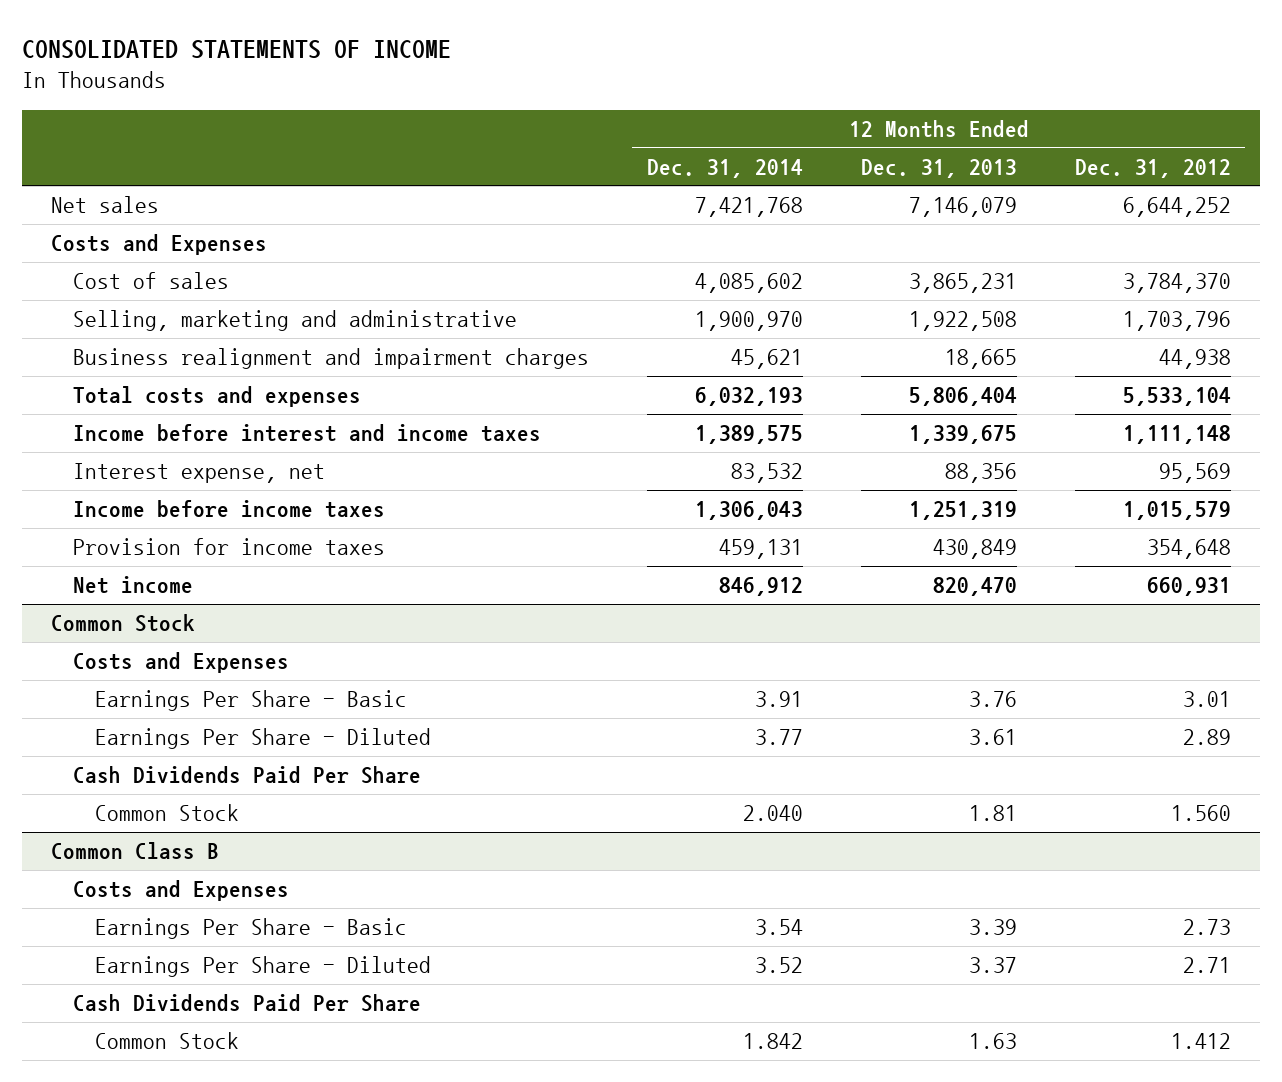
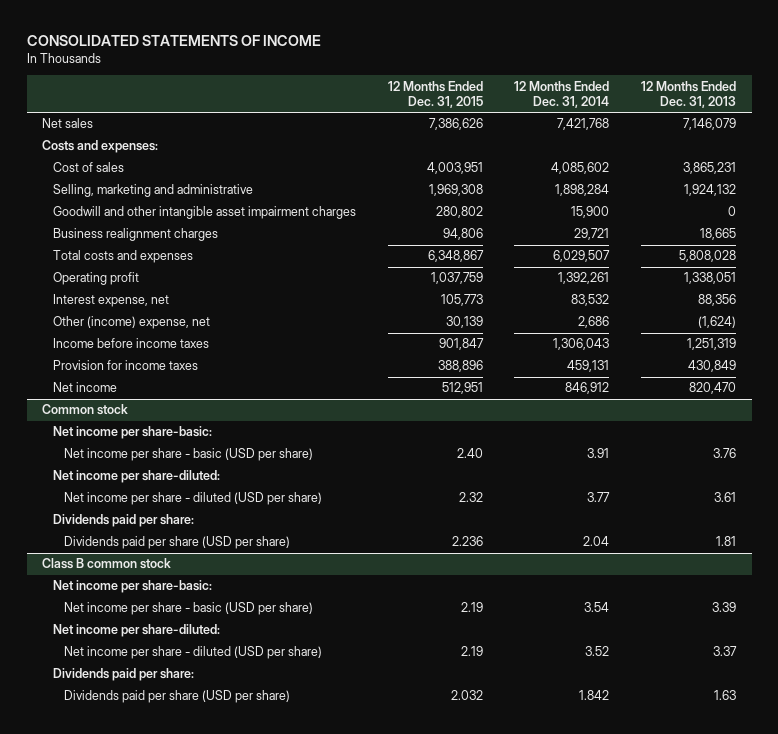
- | 12 Months Ended Dec. 31, 2014 | 12 Months Ended Dec. 31, 2013 | 12 Months Ended Dec. 31, 2012
+ | 12 Months Ended Dec. 31, 2015 | 12 Months Ended Dec. 31, 2014 | 12 Months Ended Dec. 31, 2013
- Costs and Expenses
+ Costs and expenses:
- Selling, marketing and administrative | 1,900,970 | 1,922,508 | 1,703,796
- Business realignment and impairment charges | 45,621 | 18,665 | 44,938
- Total costs and expenses | 6,032,193 | 5,806,404 | 5,533,104
- Income before interest and income taxes | 1,389,575 | 1,339,675 | 1,111,148
+ Selling, marketing and administrative | 1,969,308 | 1,898,284 | 1,924,132
+ Goodwill and other intangible asset impairment charges | 280,802 | 15,900 | 0
+ Business realignment charges | 94,806 | 29,721 | 18,665
+ Total costs and expenses | 6,348,867 | 6,029,507 | 5,808,028
+ Operating profit | 1,037,759 | 1,392,261 | 1,338,051
+ Other (income) expense, net | 30,139 | 2,686 | (1,624)
- Common Stock
- Costs and Expenses
- Earnings Per Share - Basic | 3.91 | 3.76 | 3.01
- Earnings Per Share - Diluted | 3.77 | 3.61 | 2.89
- Cash Dividends Paid Per Share
- Common Stock | 2.040 | 1.81 | 1.560
- Common Class B
- Costs and Expenses
- Earnings Per Share - Basic | 3.54 | 3.39 | 2.73
- Earnings Per Share - Diluted | 3.52 | 3.37 | 2.71
- Cash Dividends Paid Per Share
- Common Stock | 1.842 | 1.63 | 1.412
+ Common stock
+ Net income per share-basic:
+ Net income per share - basic (USD per share) | 2.40 | 3.91 | 3.76
+ Net income per share-diluted:
+ Net income per share - diluted (USD per share) | 2.32 | 3.77 | 3.61
+ Dividends paid per share:
+ Dividends paid per share (USD per share) | 2.236 | 2.04 | 1.81
+ Class B common stock
+ Net income per share-basic:
+ Net income per share - basic (USD per share) | 2.19 | 3.54 | 3.39
+ Net income per share-diluted:
+ Net income per share - diluted (USD per share) | 2.19 | 3.52 | 3.37
+ Dividends paid per share:
+ Dividends paid per share (USD per share) | 2.032 | 1.842 | 1.63

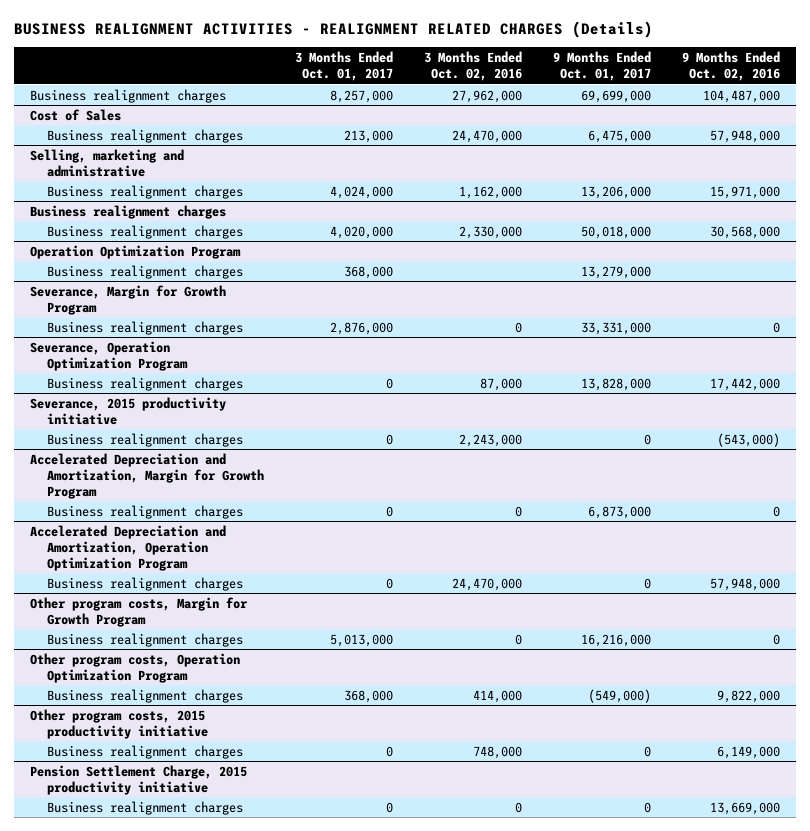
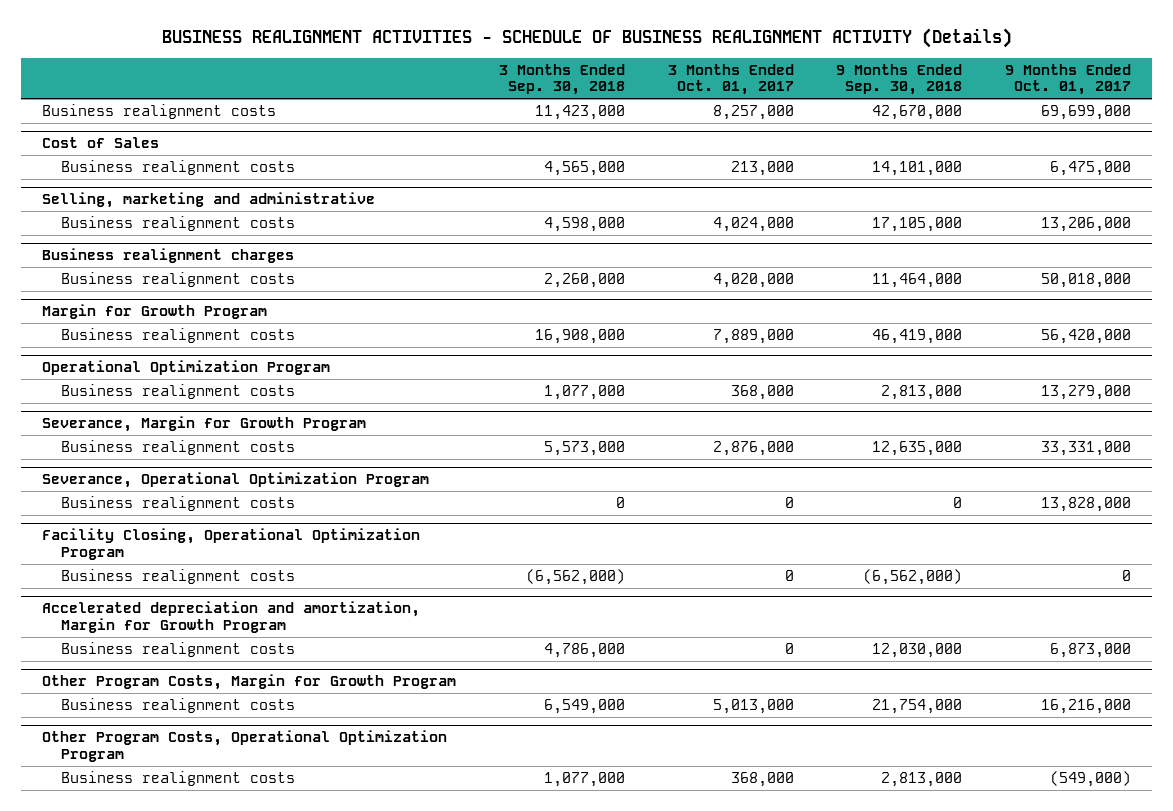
- BUSINESS REALIGNMENT ACTIVITIES - REALIGNMENT RELATED CHARGES (Details)
+ BUSINESS REALIGNMENT ACTIVITIES - SCHEDULE OF BUSINESS REALIGNMENT ACTIVITY (Details)
- | 3 Months Ended Oct. 01, 2017 | 3 Months Ended Oct. 02, 2016 | 9 Months Ended Oct. 01, 2017 | 9 Months Ended Oct. 02, 2016
+ | 3 Months Ended Sep. 30, 2018 | 3 Months Ended Oct. 01, 2017 | 9 Months Ended Sep. 30, 2018 | 9 Months Ended Oct. 01, 2017
- Business realignment charges | 8,257,000 | 27,962,000 | 69,699,000 | 104,487,000
+ Business realignment costs | 11,423,000 | 8,257,000 | 42,670,000 | 69,699,000
@ Cost of Sales
- Business realignment charges | 213,000 | 24,470,000 | 6,475,000 | 57,948,000
+ Business realignment costs | 4,565,000 | 213,000 | 14,101,000 | 6,475,000
@ Selling, marketing and administrative
- Business realignment charges | 4,024,000 | 1,162,000 | 13,206,000 | 15,971,000
+ Business realignment costs | 4,598,000 | 4,024,000 | 17,105,000 | 13,206,000
@ Business realignment charges
- Business realignment charges | 4,020,000 | 2,330,000 | 50,018,000 | 30,568,000
- Operation Optimization Program
- Business realignment charges | 368,000 | | 13,279,000 |
@ Business realignment charges
+ Business realignment costs | 2,260,000 | 4,020,000 | 11,464,000 | 50,018,000
+ Margin for Growth Program
+ Business realignment costs | 16,908,000 | 7,889,000 | 46,419,000 | 56,420,000
+ Operational Optimization Program
+ Business realignment costs | 1,077,000 | 368,000 | 2,813,000 | 13,279,000
@ Severance, Margin for Growth Program
- Business realignment charges | 2,876,000 | 0 | 33,331,000 | 0
- Severance, Operation Optimization Program
- Business realignment charges | 0 | 87,000 | 13,828,000 | 17,442,000
- Severance, 2015 productivity initiative
- Business realignment charges | 0 | 2,243,000 | 0 | (543,000)
- Accelerated Depreciation and Amortization, Margin for Growth Program
- Business realignment charges | 0 | 0 | 6,873,000 | 0
- Accelerated Depreciation and Amortization, Operation Optimization Program
- Business realignment charges | 0 | 24,470,000 | 0 | 57,948,000
- Other program costs, Margin for Growth Program
- Business realignment charges | 5,013,000 | 0 | 16,216,000 | 0
- Other program costs, Operation Optimization Program
- Business realignment charges | 368,000 | 414,000 | (549,000) | 9,822,000
- Other program costs, 2015 productivity initiative
- Business realignment charges | 0 | 748,000 | 0 | 6,149,000
- Pension Settlement Charge, 2015 productivity initiative
- Business realignment charges | 0 | 0 | 0 | 13,669,000
@ Severance, Margin for Growth Program
+ Business realignment costs | 5,573,000 | 2,876,000 | 12,635,000 | 33,331,000
+ Severance, Operational Optimization Program
+ Business realignment costs | 0 | 0 | 0 | 13,828,000
+ Facility Closing, Operational Optimization Program
+ Business realignment costs | (6,562,000) | 0 | (6,562,000) | 0
+ Accelerated depreciation and amortization, Margin for Growth Program
+ Business realignment costs | 4,786,000 | 0 | 12,030,000 | 6,873,000
+ Other Program Costs, Margin for Growth Program
+ Business realignment costs | 6,549,000 | 5,013,000 | 21,754,000 | 16,216,000
+ Other Program Costs, Operational Optimization Program
+ Business realignment costs | 1,077,000 | 368,000 | 2,813,000 | (549,000)

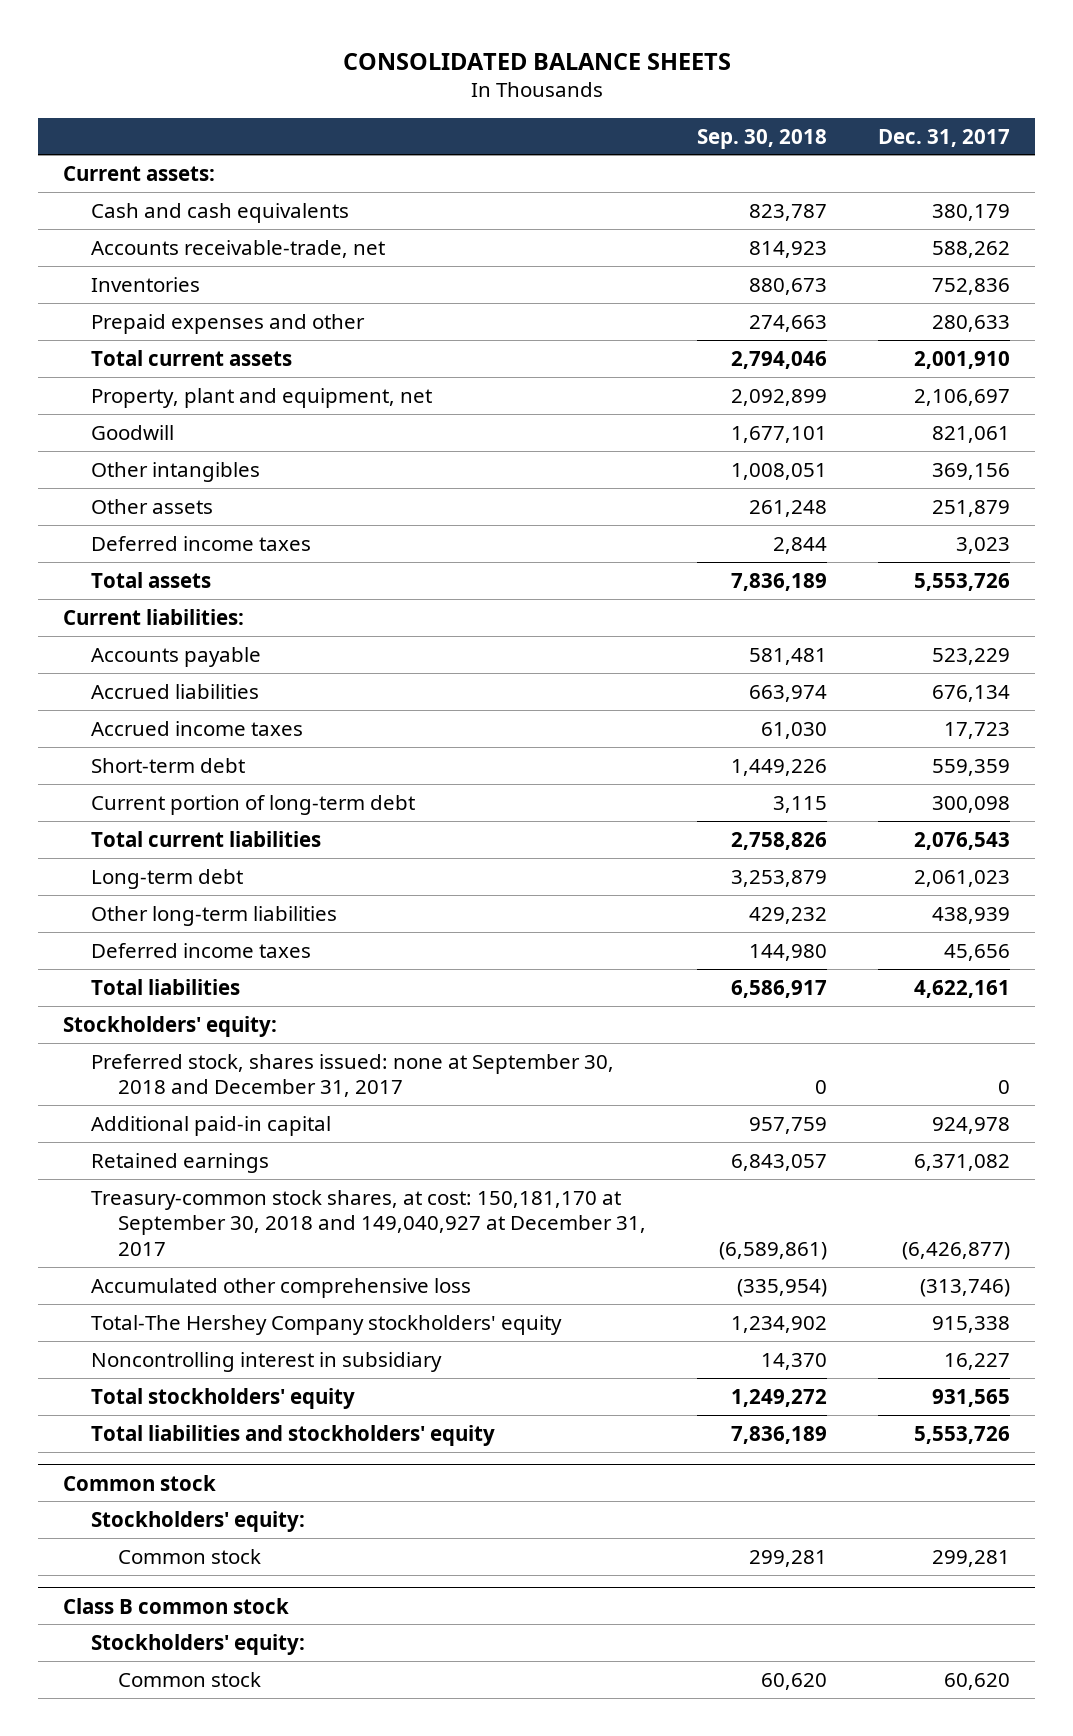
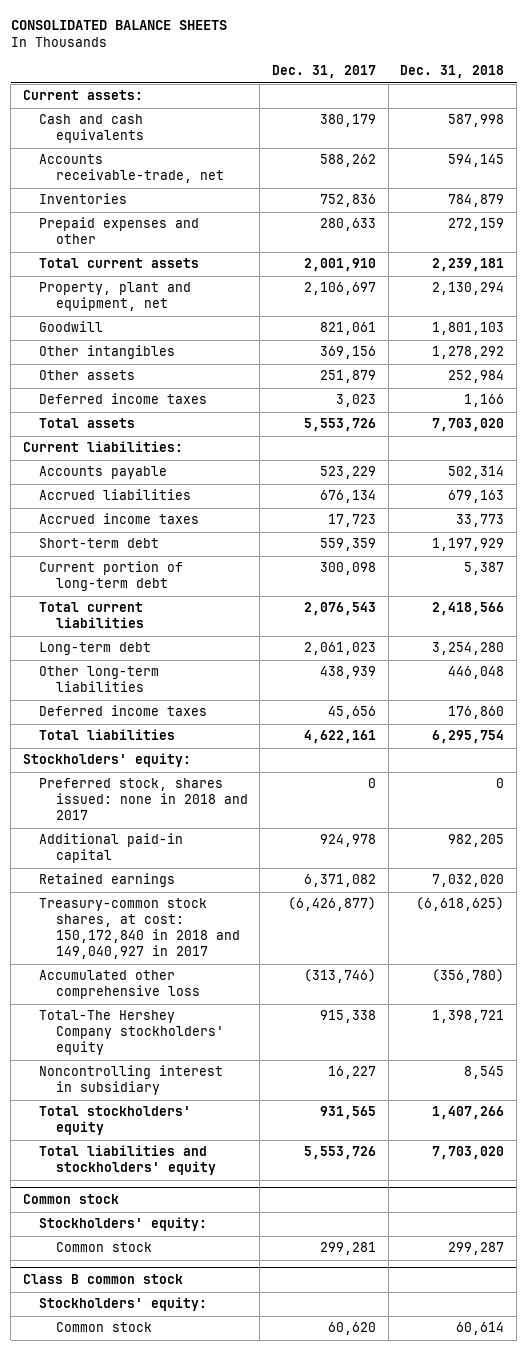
- | Sep. 30, 2018 | Dec. 31, 2017
+ | Dec. 31, 2017 | Dec. 31, 2018
- Preferred stock, shares issued: none at September 30, 2018 and December 31, 2017 | 0 | 0
+ Preferred stock, shares issued: none in 2018 and 2017 | 0 | 0
- Treasury-common stock shares, at cost: 150,181,170 at September 30, 2018 and 149,040,927 at December 31, 2017 | (6,589,861) | (6,426,877)
+ Treasury-common stock shares, at cost: 150,172,840 in 2018 and 149,040,927 in 2017 | (6,426,877) | (6,618,625)

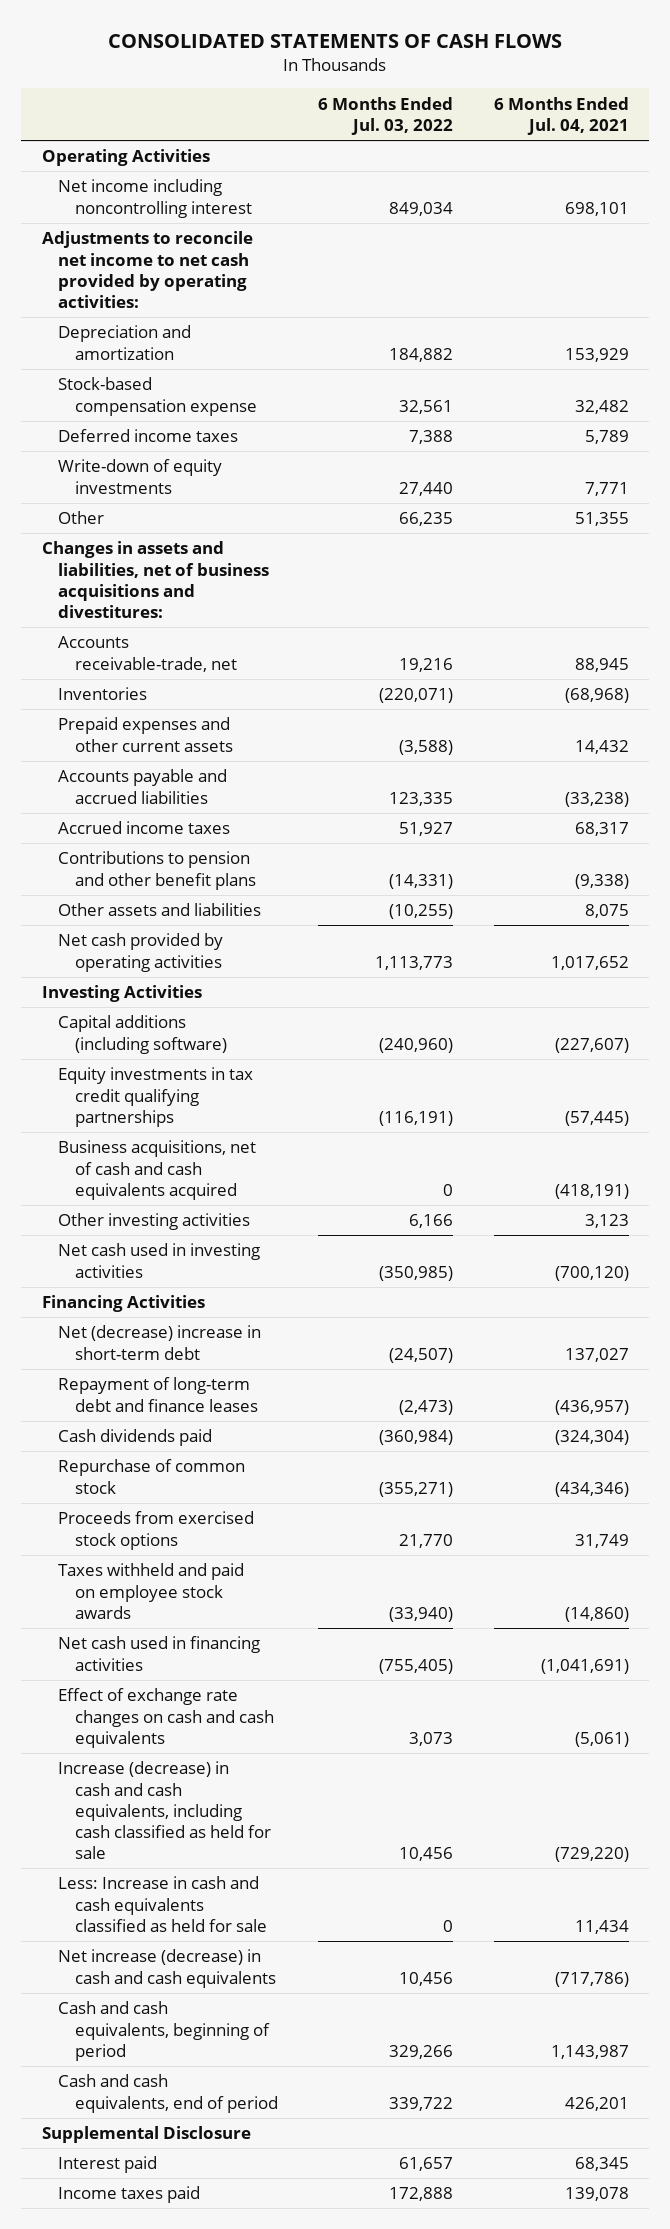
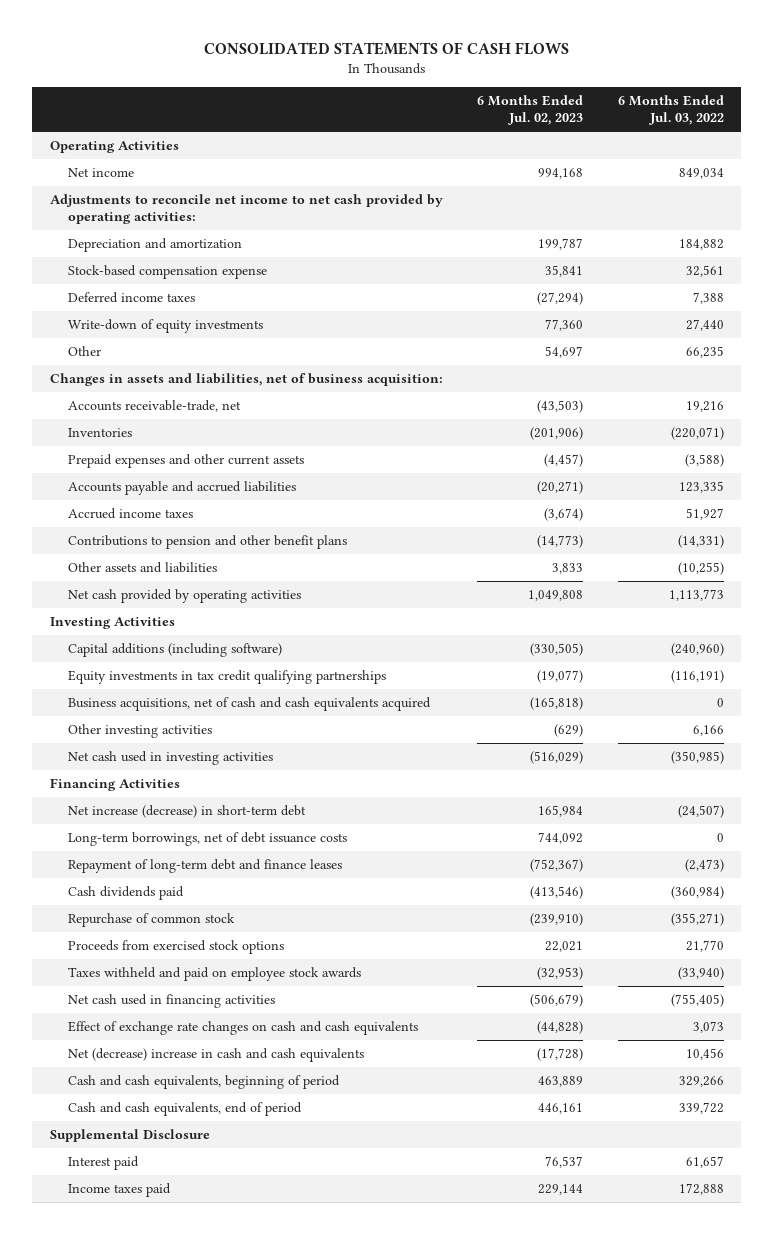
- | 6 Months Ended Jul. 03, 2022 | 6 Months Ended Jul. 04, 2021
+ | 6 Months Ended Jul. 02, 2023 | 6 Months Ended Jul. 03, 2022
- Net income including noncontrolling interest | 849,034 | 698,101
+ Net income | 994,168 | 849,034
- Changes in assets and liabilities, net of business acquisitions and divestitures:
+ Changes in assets and liabilities, net of business acquisition:
- Net (decrease) increase in short-term debt | (24,507) | 137,027
+ Net increase (decrease) in short-term debt | 165,984 | (24,507)
+ Long-term borrowings, net of debt issuance costs | 744,092 | 0
- Increase (decrease) in cash and cash equivalents, including cash classified as held for sale | 10,456 | (729,220)
- Less: Increase in cash and cash equivalents classified as held for sale | 0 | 11,434
- Net increase (decrease) in cash and cash equivalents | 10,456 | (717,786)
+ Net (decrease) increase in cash and cash equivalents | (17,728) | 10,456

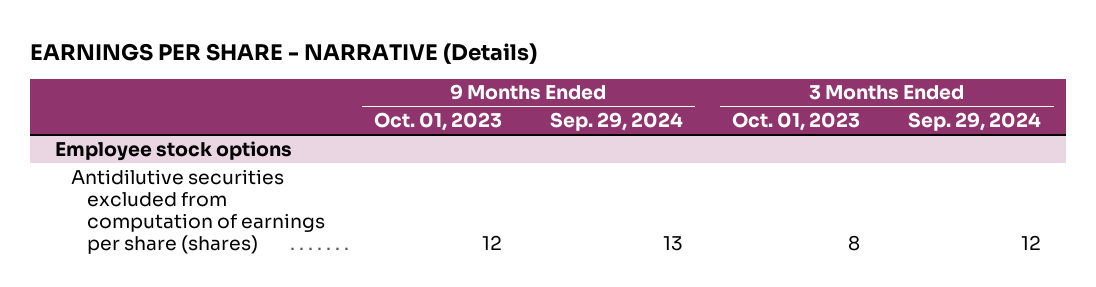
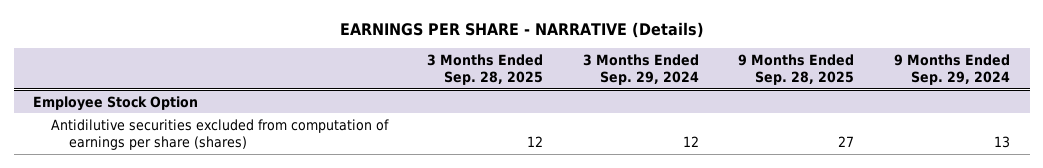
- | 9 Months Ended Oct. 01, 2023 | 9 Months Ended Sep. 29, 2024 | 3 Months Ended Oct. 01, 2023 | 3 Months Ended Sep. 29, 2024
+ | 3 Months Ended Sep. 28, 2025 | 3 Months Ended Sep. 29, 2024 | 9 Months Ended Sep. 28, 2025 | 9 Months Ended Sep. 29, 2024
- Employee stock options
+ Employee Stock Option

